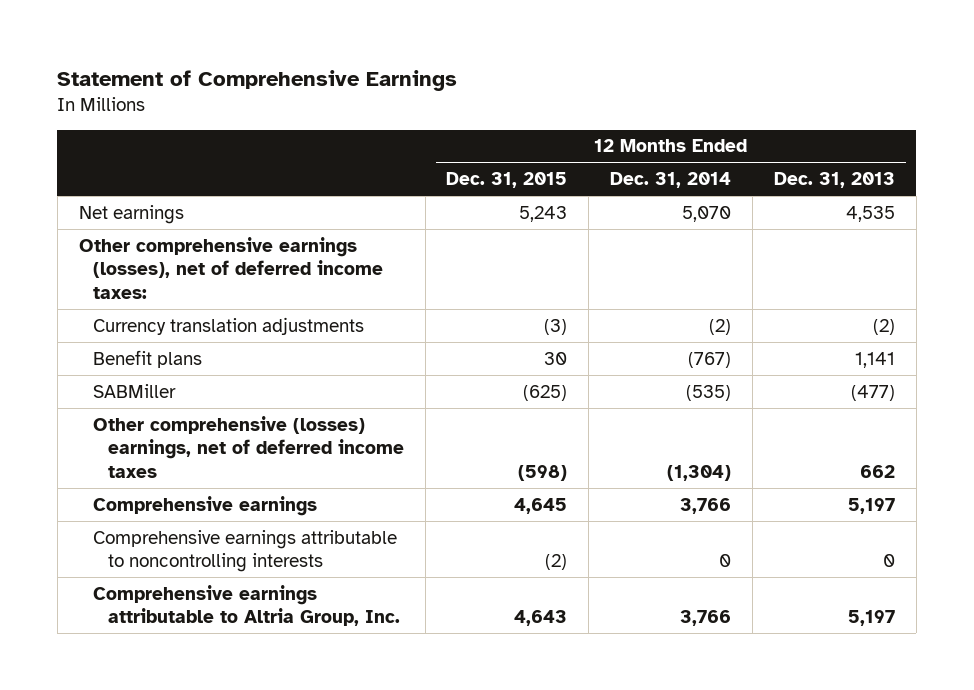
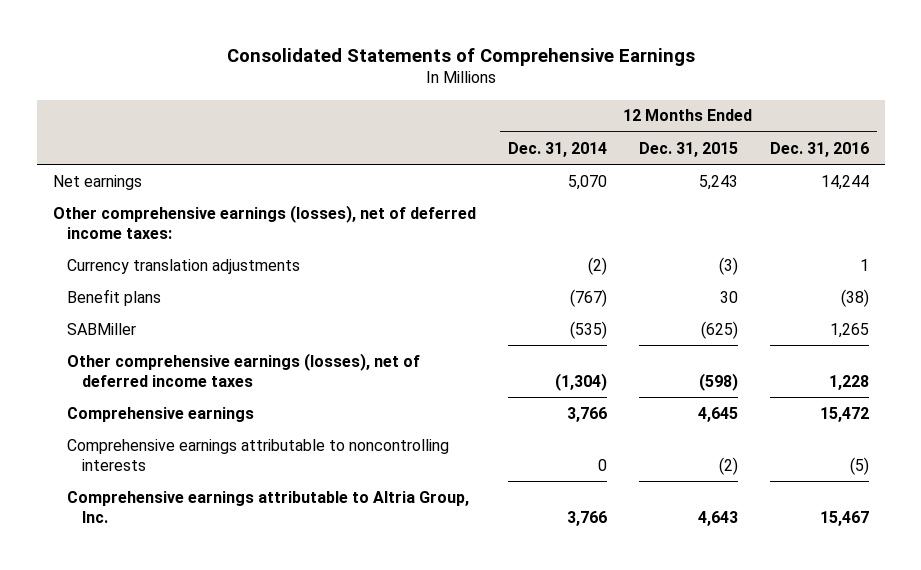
- Statement of Comprehensive Earnings
+ Consolidated Statements of Comprehensive Earnings
- | 12 Months Ended Dec. 31, 2015 | 12 Months Ended Dec. 31, 2014 | 12 Months Ended Dec. 31, 2013
+ | 12 Months Ended Dec. 31, 2014 | 12 Months Ended Dec. 31, 2015 | 12 Months Ended Dec. 31, 2016
- Other comprehensive (losses) earnings, net of deferred income taxes | (598) | (1,304) | 662
+ Other comprehensive earnings (losses), net of deferred income taxes | (1,304) | (598) | 1,228

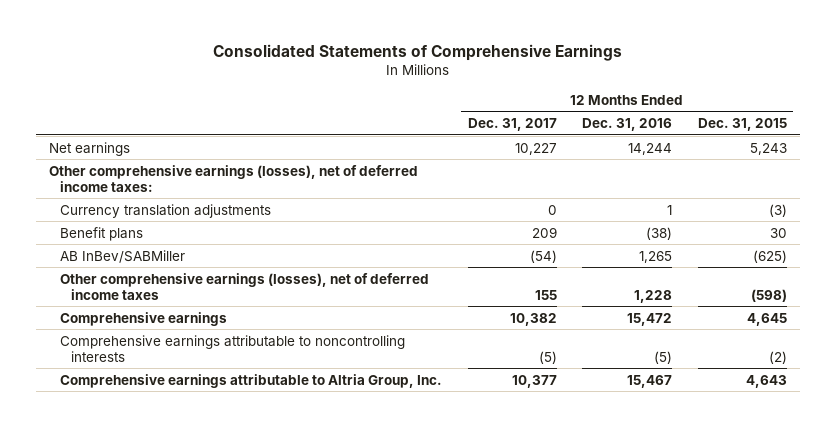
- | 12 Months Ended Dec. 31, 2014 | 12 Months Ended Dec. 31, 2015 | 12 Months Ended Dec. 31, 2016
+ | 12 Months Ended Dec. 31, 2017 | 12 Months Ended Dec. 31, 2016 | 12 Months Ended Dec. 31, 2015
- SABMiller | (535) | (625) | 1,265
+ AB InBev/SABMiller | (54) | 1,265 | (625)

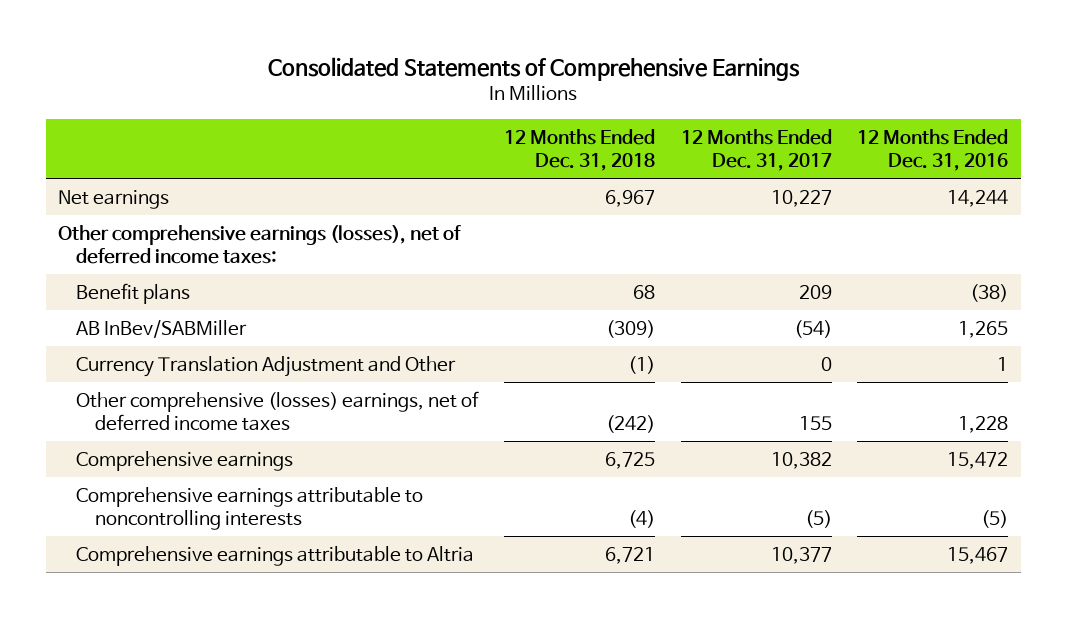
- | 12 Months Ended Dec. 31, 2017 | 12 Months Ended Dec. 31, 2016 | 12 Months Ended Dec. 31, 2015
+ | 12 Months Ended Dec. 31, 2018 | 12 Months Ended Dec. 31, 2017 | 12 Months Ended Dec. 31, 2016
- Currency translation adjustments | 0 | 1 | (3)
- Other comprehensive earnings (losses), net of deferred income taxes | 155 | 1,228 | (598)
+ Currency Translation Adjustment and Other | (1) | 0 | 1
+ Other comprehensive (losses) earnings, net of deferred income taxes | (242) | 155 | 1,228
- Comprehensive earnings attributable to Altria Group, Inc. | 10,377 | 15,467 | 4,643
+ Comprehensive earnings attributable to Altria | 6,721 | 10,377 | 15,467

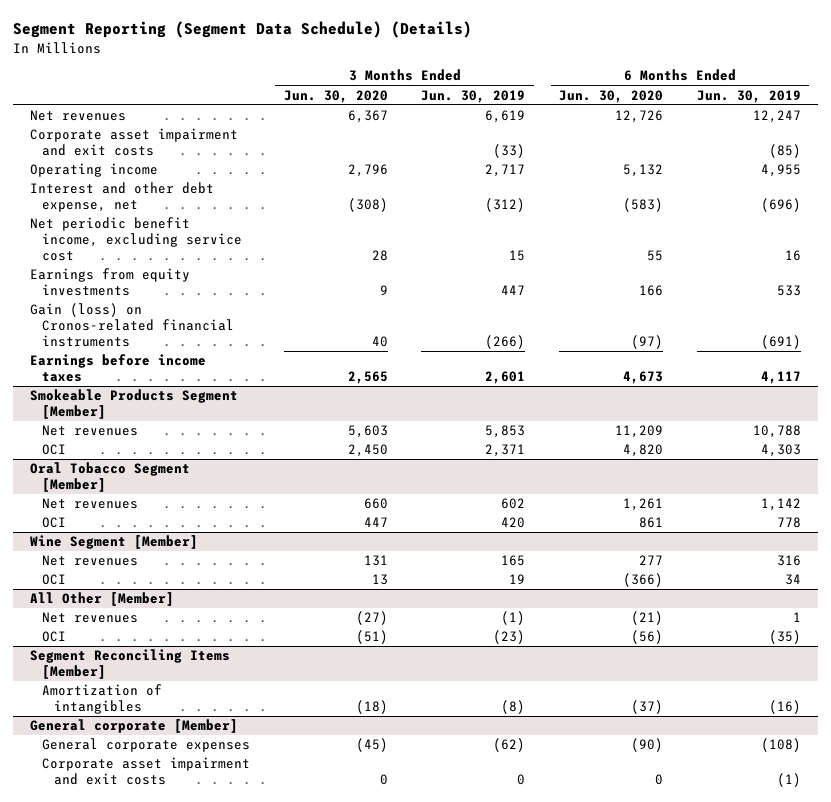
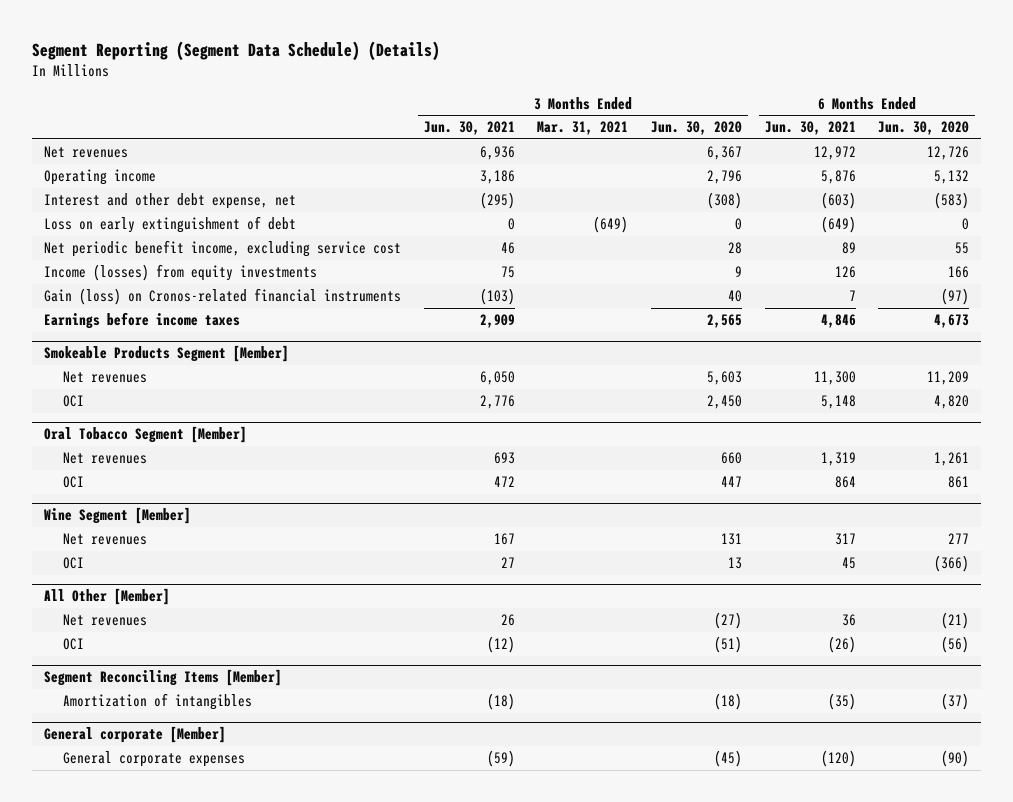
- | 3 Months Ended Jun. 30, 2020 | 3 Months Ended Jun. 30, 2019 | 6 Months Ended Jun. 30, 2020 | 6 Months Ended Jun. 30, 2019
+ | 3 Months Ended Jun. 30, 2021 | 3 Months Ended Mar. 31, 2021 | 3 Months Ended Jun. 30, 2020 | 6 Months Ended Jun. 30, 2021 | 6 Months Ended Jun. 30, 2020
- Corporate asset impairment and exit costs | | (33) | | (85)
+ Loss on early extinguishment of debt | 0 | (649) | 0 | (649) | 0
- Earnings from equity investments | 9 | 447 | 166 | 533
+ Income (losses) from equity investments | 75 | | 9 | 126 | 166
@ General corporate [Member]
- Corporate asset impairment and exit costs | 0 | 0 | 0 | (1)

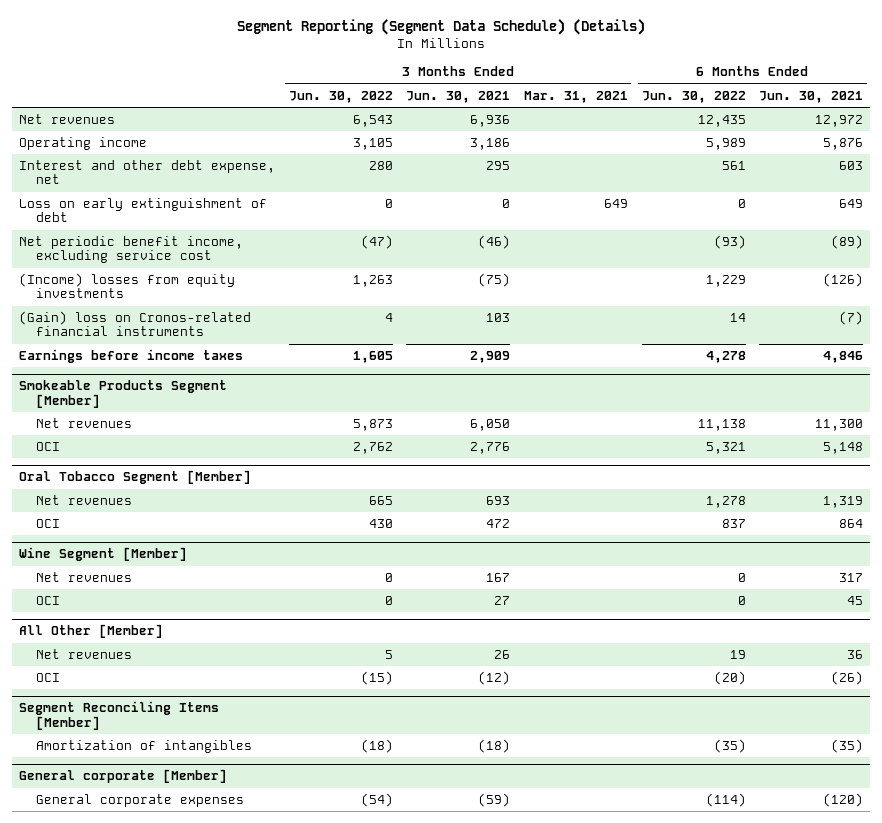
- | 3 Months Ended Jun. 30, 2021 | 3 Months Ended Mar. 31, 2021 | 3 Months Ended Jun. 30, 2020 | 6 Months Ended Jun. 30, 2021 | 6 Months Ended Jun. 30, 2020
+ | 3 Months Ended Jun. 30, 2022 | 3 Months Ended Jun. 30, 2021 | 3 Months Ended Mar. 31, 2021 | 6 Months Ended Jun. 30, 2022 | 6 Months Ended Jun. 30, 2021
- Interest and other debt expense, net | (295) | | (308) | (603) | (583)
- Loss on early extinguishment of debt | 0 | (649) | 0 | (649) | 0
- Net periodic benefit income, excluding service cost | 46 | | 28 | 89 | 55
- Income (losses) from equity investments | 75 | | 9 | 126 | 166
- Gain (loss) on Cronos-related financial instruments | (103) | | 40 | 7 | (97)
+ Interest and other debt expense, net | 280 | 295 | | 561 | 603
+ Loss on early extinguishment of debt | 0 | 0 | 649 | 0 | 649
+ Net periodic benefit income, excluding service cost | (47) | (46) | | (93) | (89)
+ (Income) losses from equity investments | 1,263 | (75) | | 1,229 | (126)
+ (Gain) loss on Cronos-related financial instruments | 4 | 103 | | 14 | (7)

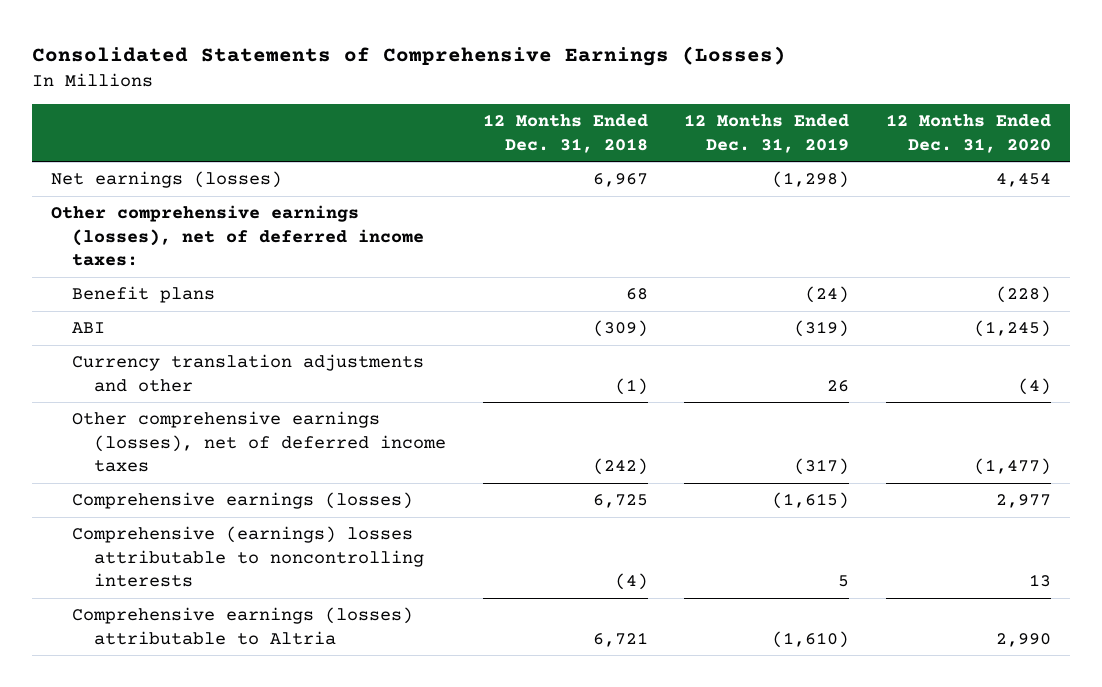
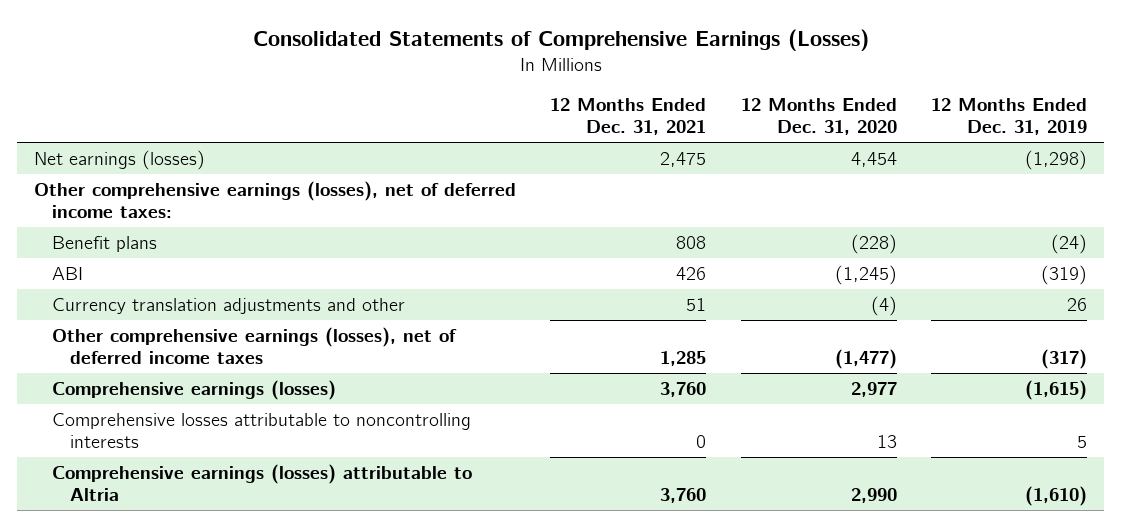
- | 12 Months Ended Dec. 31, 2018 | 12 Months Ended Dec. 31, 2019 | 12 Months Ended Dec. 31, 2020
+ | 12 Months Ended Dec. 31, 2021 | 12 Months Ended Dec. 31, 2020 | 12 Months Ended Dec. 31, 2019
- Comprehensive (earnings) losses attributable to noncontrolling interests | (4) | 5 | 13
+ Comprehensive losses attributable to noncontrolling interests | 0 | 13 | 5

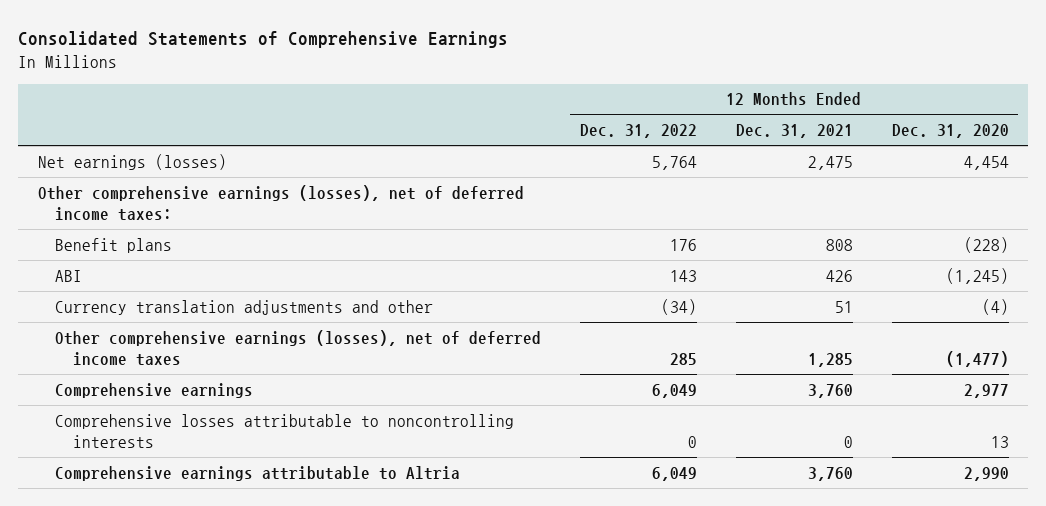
- Consolidated Statements of Comprehensive Earnings (Losses)
+ Consolidated Statements of Comprehensive Earnings
- | 12 Months Ended Dec. 31, 2021 | 12 Months Ended Dec. 31, 2020 | 12 Months Ended Dec. 31, 2019
+ | 12 Months Ended Dec. 31, 2022 | 12 Months Ended Dec. 31, 2021 | 12 Months Ended Dec. 31, 2020
- Comprehensive earnings (losses) | 3,760 | 2,977 | (1,615)
+ Comprehensive earnings | 6,049 | 3,760 | 2,977
- Comprehensive earnings (losses) attributable to Altria | 3,760 | 2,990 | (1,610)
+ Comprehensive earnings attributable to Altria | 6,049 | 3,760 | 2,990

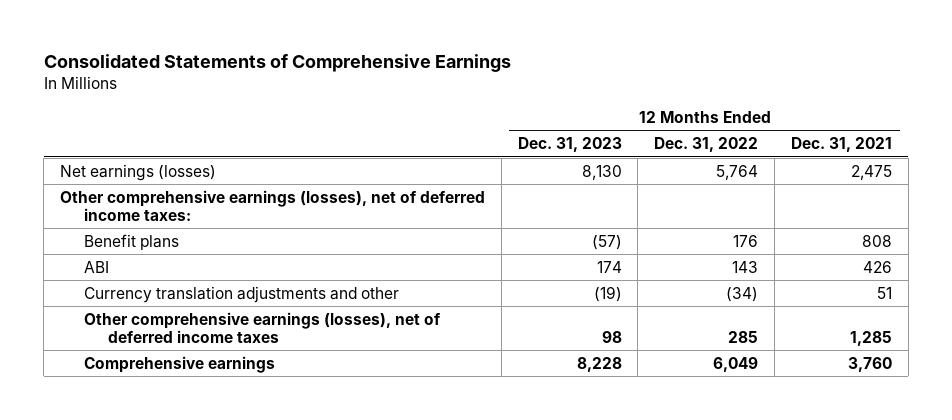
- | 12 Months Ended Dec. 31, 2022 | 12 Months Ended Dec. 31, 2021 | 12 Months Ended Dec. 31, 2020
+ | 12 Months Ended Dec. 31, 2023 | 12 Months Ended Dec. 31, 2022 | 12 Months Ended Dec. 31, 2021
- Comprehensive losses attributable to noncontrolling interests | 0 | 0 | 13
- Comprehensive earnings attributable to Altria | 6,049 | 3,760 | 2,990

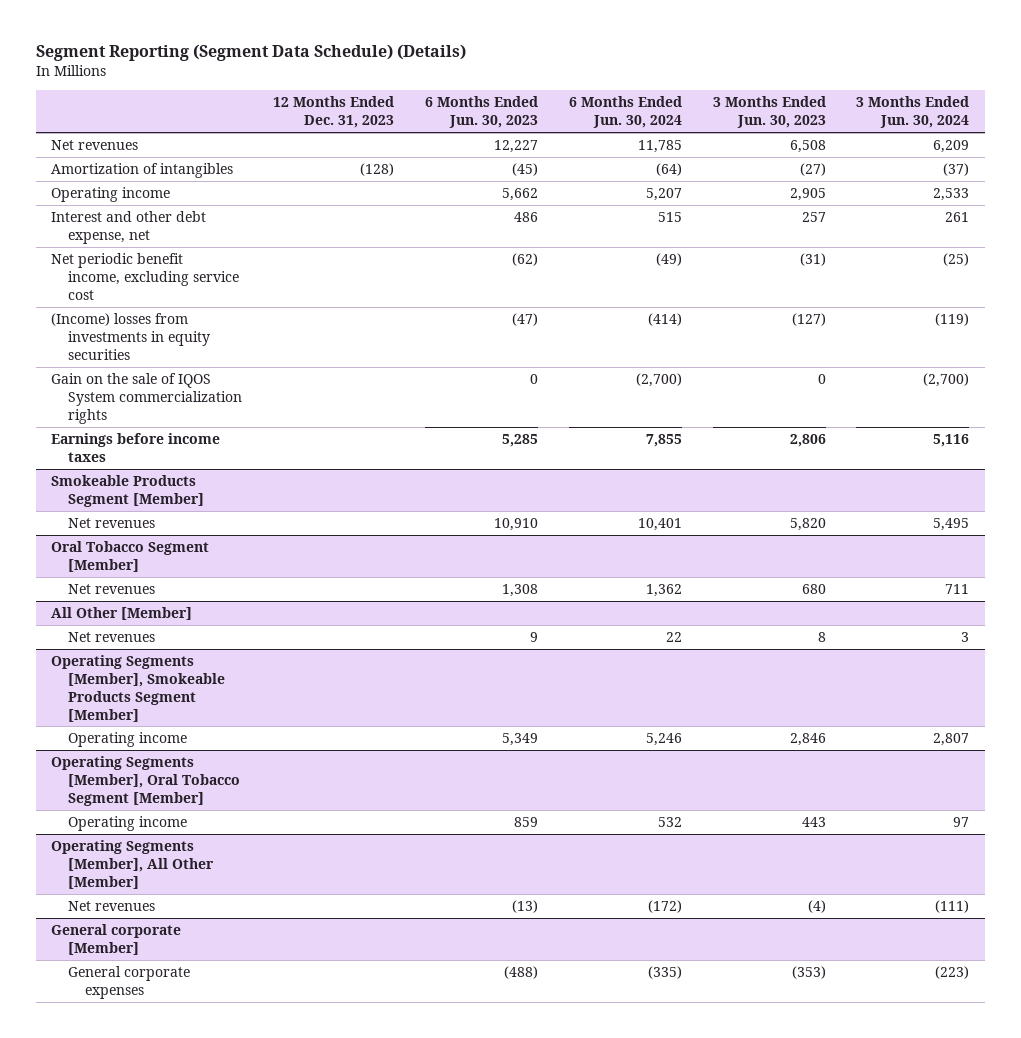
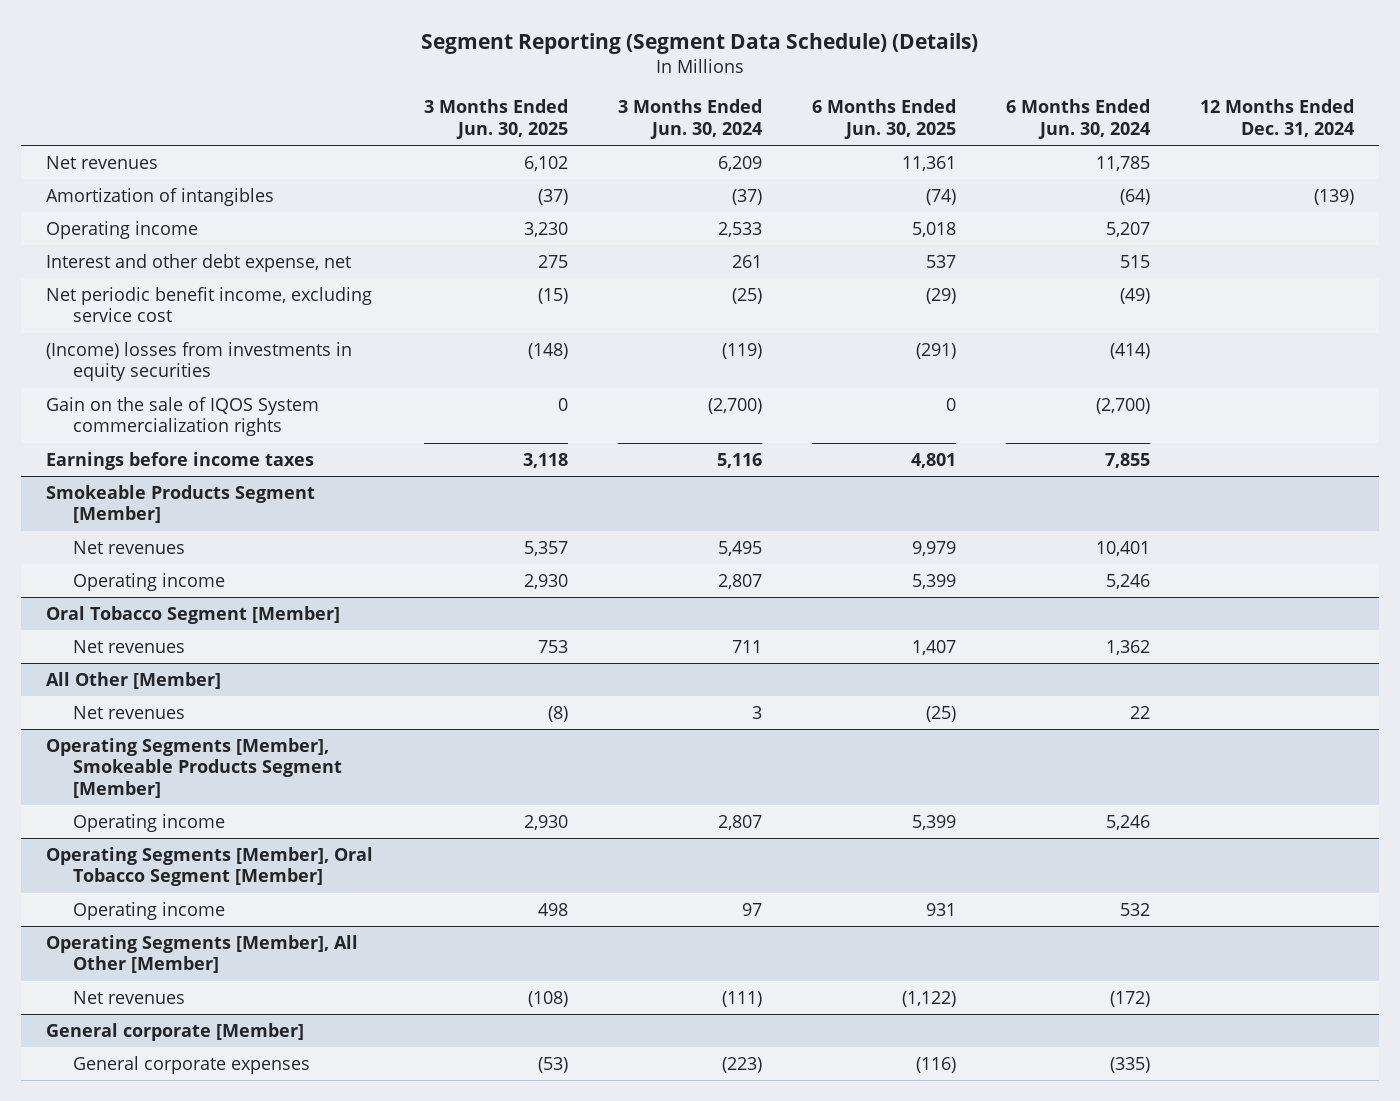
- | 12 Months Ended Dec. 31, 2023 | 6 Months Ended Jun. 30, 2023 | 6 Months Ended Jun. 30, 2024 | 3 Months Ended Jun. 30, 2023 | 3 Months Ended Jun. 30, 2024
+ | 3 Months Ended Jun. 30, 2025 | 3 Months Ended Jun. 30, 2024 | 6 Months Ended Jun. 30, 2025 | 6 Months Ended Jun. 30, 2024 | 12 Months Ended Dec. 31, 2024
@ Smokeable Products Segment [Member]
+ Operating income | 2,930 | 2,807 | 5,399 | 5,246 |

